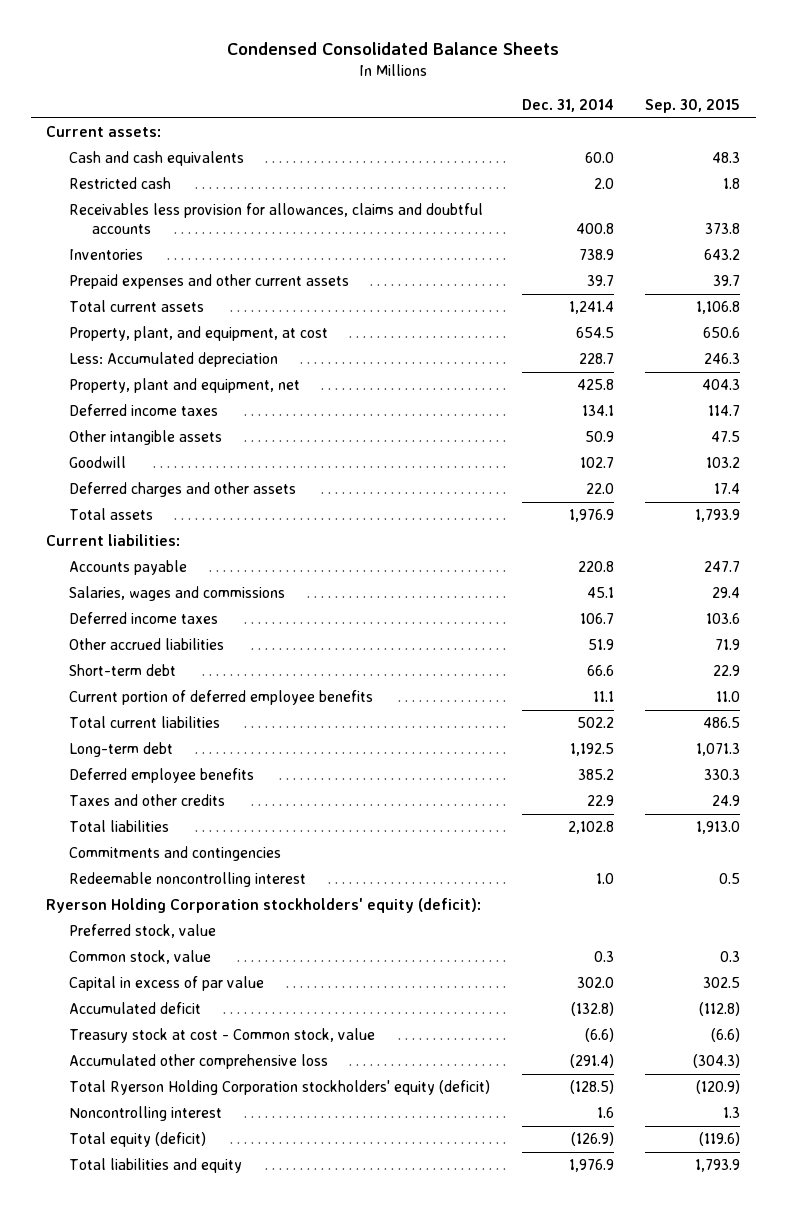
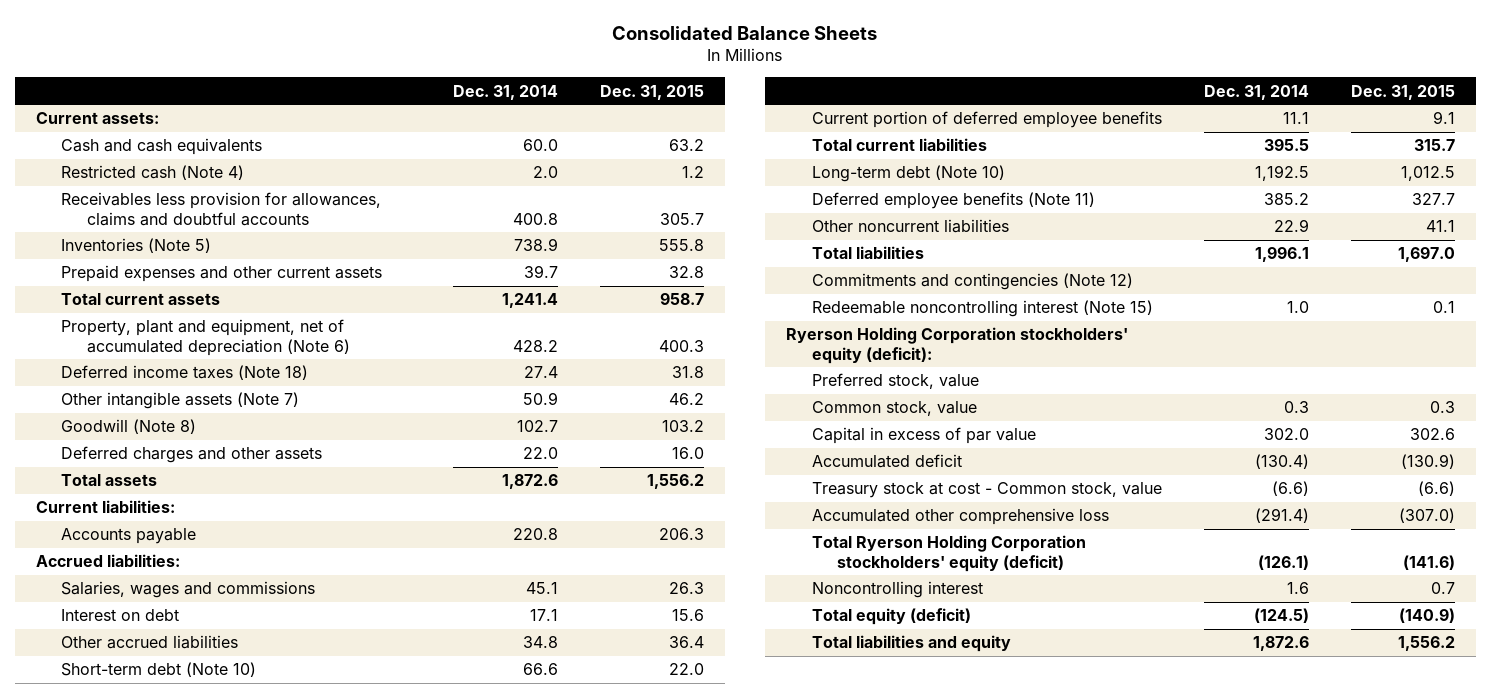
- Condensed Consolidated Balance Sheets
+ Consolidated Balance Sheets
- | Dec. 31, 2014 | Sep. 30, 2015
+ | Dec. 31, 2014 | Dec. 31, 2015
- Restricted cash | 2.0 | 1.8
+ Restricted cash (Note 4) | 2.0 | 1.2
- Inventories | 738.9 | 643.2
+ Inventories (Note 5) | 738.9 | 555.8
- Property, plant, and equipment, at cost | 654.5 | 650.6
- Less: Accumulated depreciation | 228.7 | 246.3
- Property, plant and equipment, net | 425.8 | 404.3
- Deferred income taxes | 134.1 | 114.7
- Other intangible assets | 50.9 | 47.5
- Goodwill | 102.7 | 103.2
+ Property, plant and equipment, net of accumulated depreciation (Note 6) | 428.2 | 400.3
+ Deferred income taxes (Note 18) | 27.4 | 31.8
+ Other intangible assets (Note 7) | 50.9 | 46.2
+ Goodwill (Note 8) | 102.7 | 103.2
- Total assets | 1,976.9 | 1,793.9
+ Total assets | 1,872.6 | 1,556.2
+ Accrued liabilities:
- Deferred income taxes | 106.7 | 103.6
- Other accrued liabilities | 51.9 | 71.9
- Short-term debt | 66.6 | 22.9
+ Interest on debt | 17.1 | 15.6
+ Other accrued liabilities | 34.8 | 36.4
+ Short-term debt (Note 10) | 66.6 | 22.0
- Total current liabilities | 502.2 | 486.5
- Long-term debt | 1,192.5 | 1,071.3
- Deferred employee benefits | 385.2 | 330.3
- Taxes and other credits | 22.9 | 24.9
- Total liabilities | 2,102.8 | 1,913.0
- Commitments and contingencies
- Redeemable noncontrolling interest | 1.0 | 0.5
+ Total current liabilities | 395.5 | 315.7
+ Long-term debt (Note 10) | 1,192.5 | 1,012.5
+ Deferred employee benefits (Note 11) | 385.2 | 327.7
+ Other noncurrent liabilities | 22.9 | 41.1
+ Total liabilities | 1,996.1 | 1,697.0
+ Commitments and contingencies (Note 12)
+ Redeemable noncontrolling interest (Note 15) | 1.0 | 0.1
- Accumulated deficit | (132.8) | (112.8)
+ Accumulated deficit | (130.4) | (130.9)
- Total Ryerson Holding Corporation stockholders' equity (deficit) | (128.5) | (120.9)
+ Total Ryerson Holding Corporation stockholders' equity (deficit) | (126.1) | (141.6)
- Total equity (deficit) | (126.9) | (119.6)
- Total liabilities and equity | 1,976.9 | 1,793.9
+ Total equity (deficit) | (124.5) | (140.9)
+ Total liabilities and equity | 1,872.6 | 1,556.2

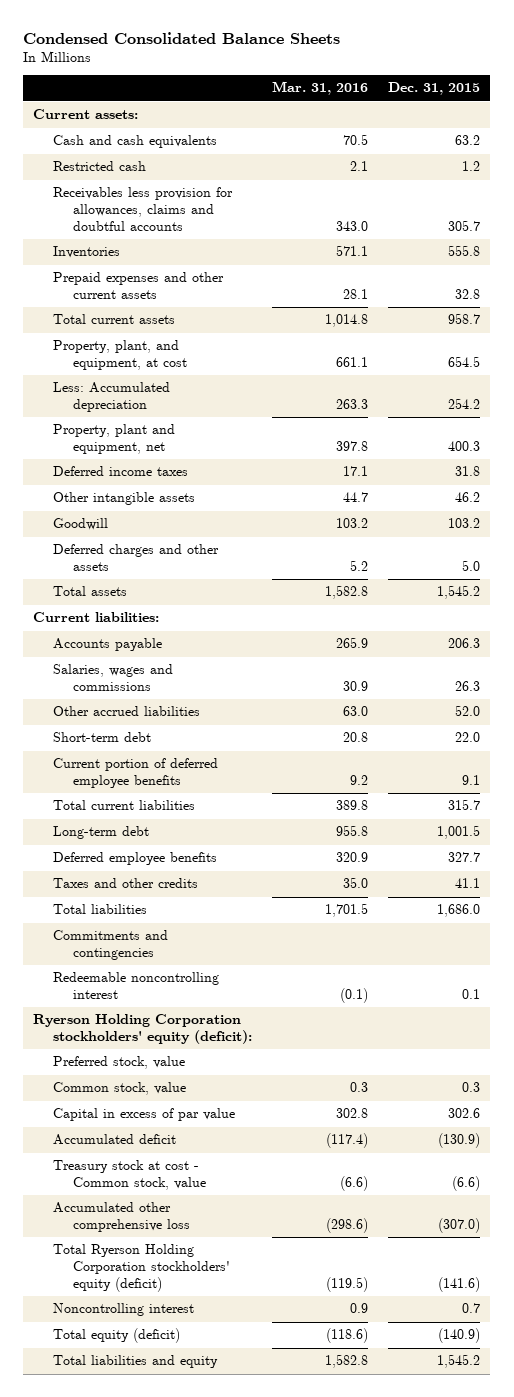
- Consolidated Balance Sheets
+ Condensed Consolidated Balance Sheets
- | Dec. 31, 2014 | Dec. 31, 2015
+ | Mar. 31, 2016 | Dec. 31, 2015
- Restricted cash (Note 4) | 2.0 | 1.2
+ Restricted cash | 2.1 | 1.2
- Inventories (Note 5) | 738.9 | 555.8
+ Inventories | 571.1 | 555.8
- Property, plant and equipment, net of accumulated depreciation (Note 6) | 428.2 | 400.3
- Deferred income taxes (Note 18) | 27.4 | 31.8
- Other intangible assets (Note 7) | 50.9 | 46.2
- Goodwill (Note 8) | 102.7 | 103.2
- Deferred charges and other assets | 22.0 | 16.0
- Total assets | 1,872.6 | 1,556.2
+ Property, plant, and equipment, at cost | 661.1 | 654.5
+ Less: Accumulated depreciation | 263.3 | 254.2
+ Property, plant and equipment, net | 397.8 | 400.3
+ Deferred income taxes | 17.1 | 31.8
+ Other intangible assets | 44.7 | 46.2
+ Goodwill | 103.2 | 103.2
+ Deferred charges and other assets | 5.2 | 5.0
+ Total assets | 1,582.8 | 1,545.2
- Accrued liabilities:
- Interest on debt | 17.1 | 15.6
- Other accrued liabilities | 34.8 | 36.4
- Short-term debt (Note 10) | 66.6 | 22.0
+ Other accrued liabilities | 63.0 | 52.0
+ Short-term debt | 20.8 | 22.0
- Long-term debt (Note 10) | 1,192.5 | 1,012.5
- Deferred employee benefits (Note 11) | 385.2 | 327.7
- Other noncurrent liabilities | 22.9 | 41.1
- Total liabilities | 1,996.1 | 1,697.0
- Commitments and contingencies (Note 12)
- Redeemable noncontrolling interest (Note 15) | 1.0 | 0.1
+ Long-term debt | 955.8 | 1,001.5
+ Deferred employee benefits | 320.9 | 327.7
+ Taxes and other credits | 35.0 | 41.1
+ Total liabilities | 1,701.5 | 1,686.0
+ Commitments and contingencies
+ Redeemable noncontrolling interest | (0.1) | 0.1
- Total liabilities and equity | 1,872.6 | 1,556.2
+ Total liabilities and equity | 1,582.8 | 1,545.2

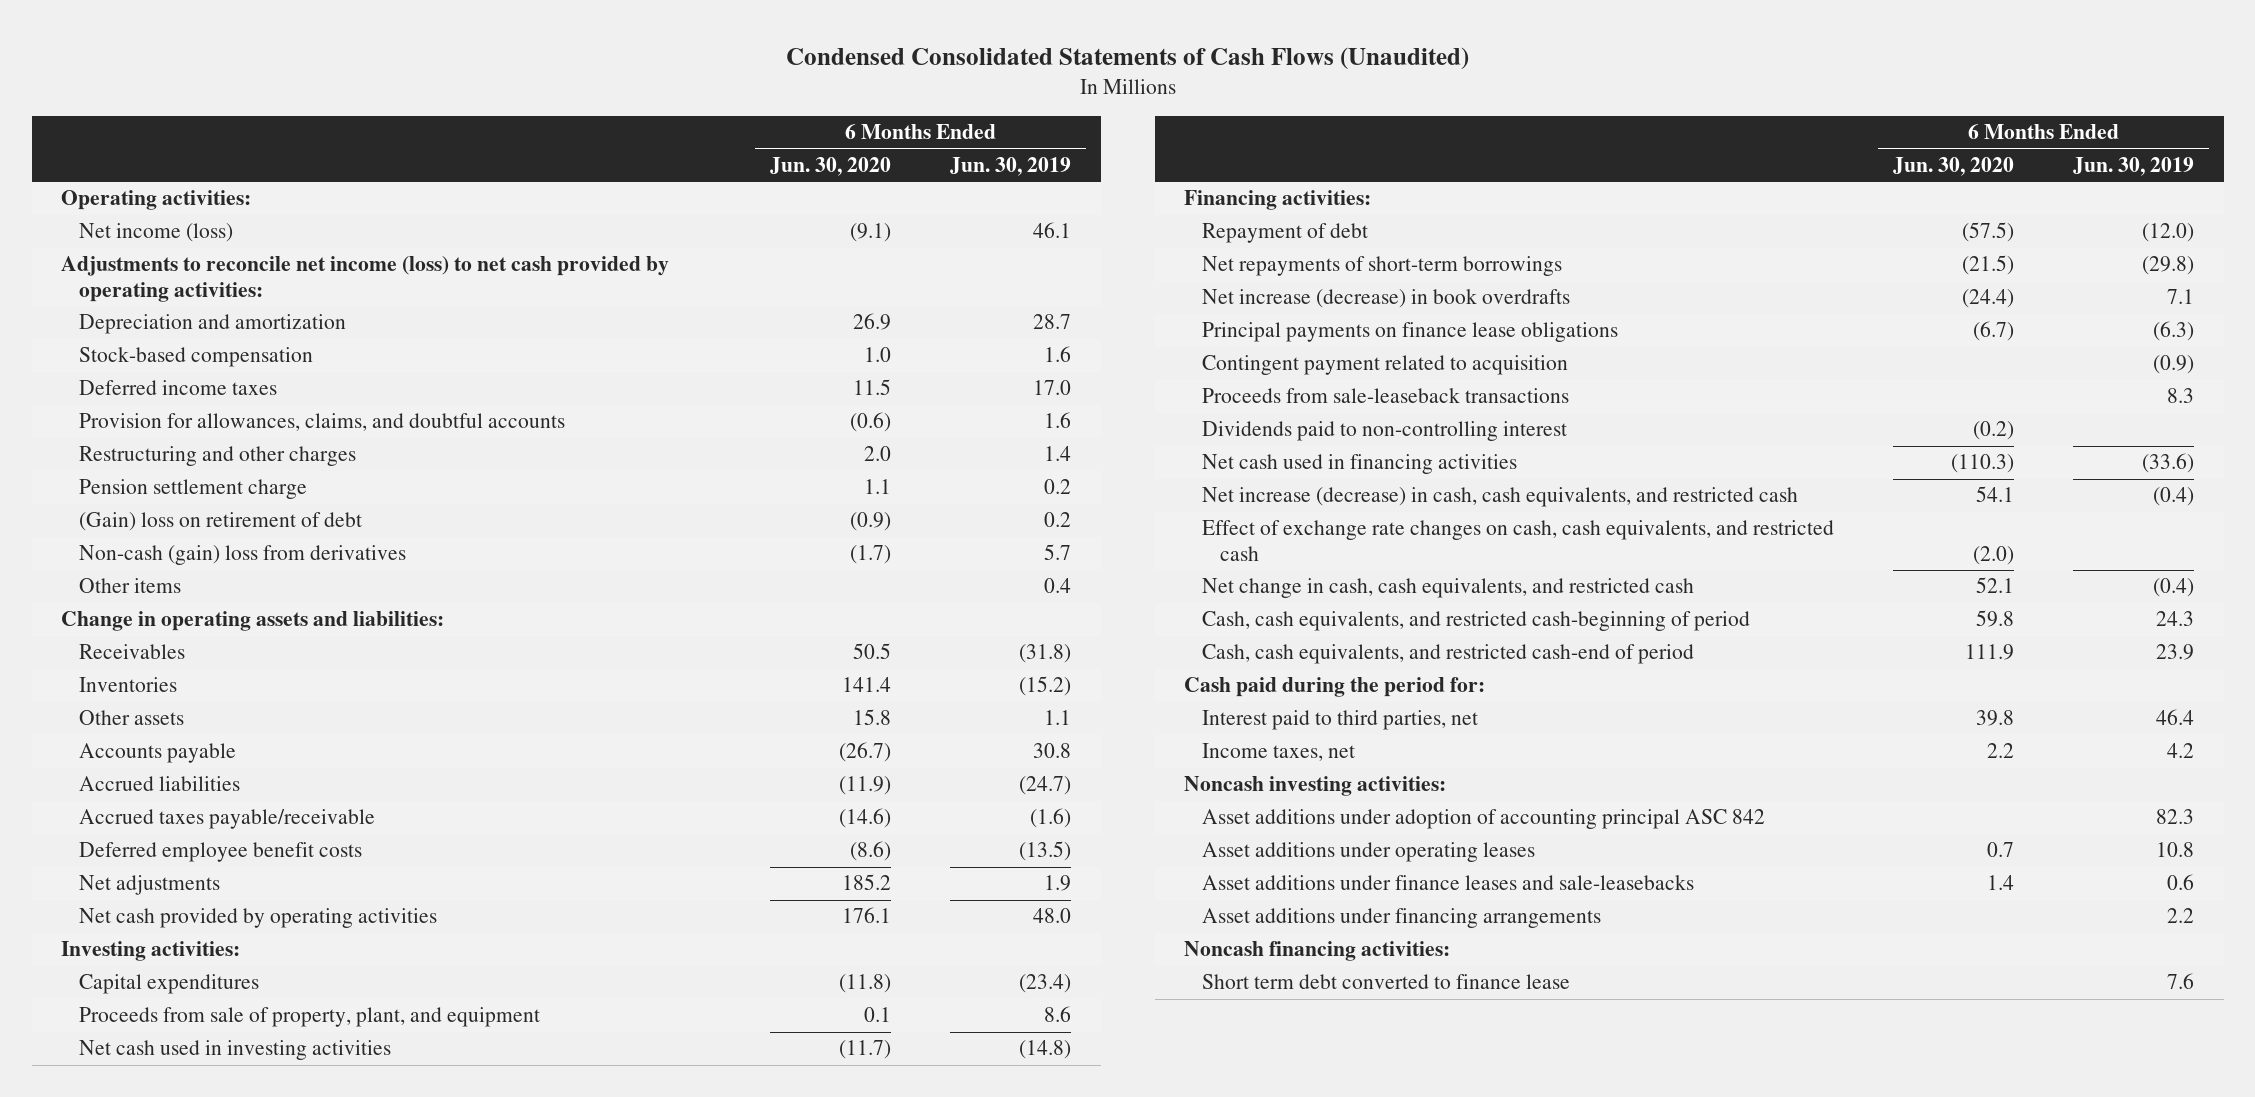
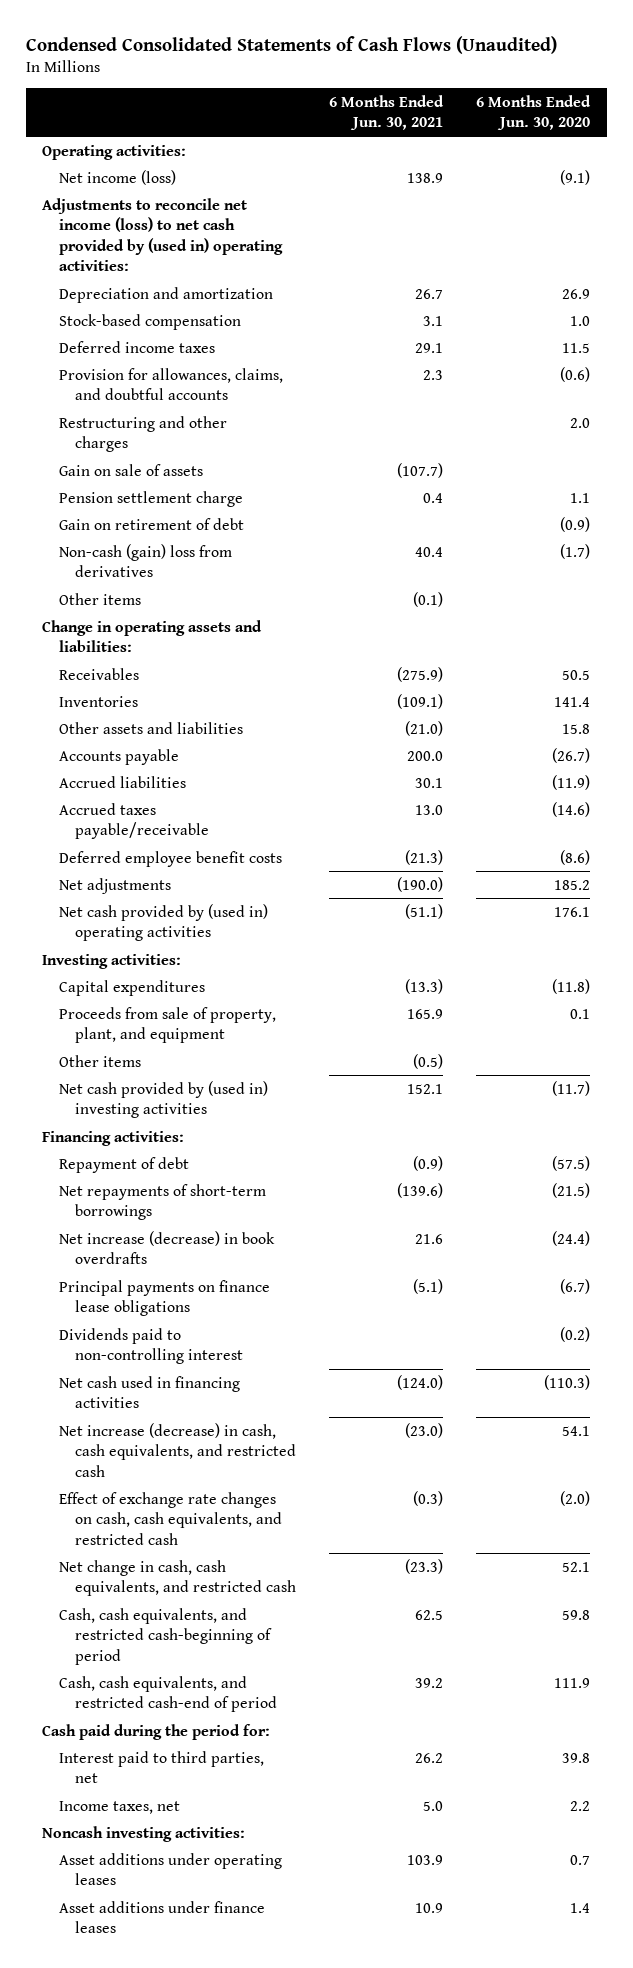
- | 6 Months Ended Jun. 30, 2020 | 6 Months Ended Jun. 30, 2019
+ | 6 Months Ended Jun. 30, 2021 | 6 Months Ended Jun. 30, 2020
- Adjustments to reconcile net income (loss) to net cash provided by operating activities:
+ Adjustments to reconcile net income (loss) to net cash provided by (used in) operating activities:
+ Gain on sale of assets | (107.7) |
- (Gain) loss on retirement of debt | (0.9) | 0.2
+ Gain on retirement of debt | | (0.9)
- Other assets | 15.8 | 1.1
+ Other assets and liabilities | (21.0) | 15.8
- Net cash provided by operating activities | 176.1 | 48.0
+ Net cash provided by (used in) operating activities | (51.1) | 176.1
- Net cash used in investing activities | (11.7) | (14.8)
+ Other items | (0.5) |
+ Net cash provided by (used in) investing activities | 152.1 | (11.7)
- Contingent payment related to acquisition | | (0.9)
- Proceeds from sale-leaseback transactions | | 8.3
- Asset additions under adoption of accounting principal ASC 842 | | 82.3
- Asset additions under finance leases and sale-leasebacks | 1.4 | 0.6
- Asset additions under financing arrangements | | 2.2
- Noncash financing activities:
- Short term debt converted to finance lease | | 7.6
+ Asset additions under finance leases | 10.9 | 1.4

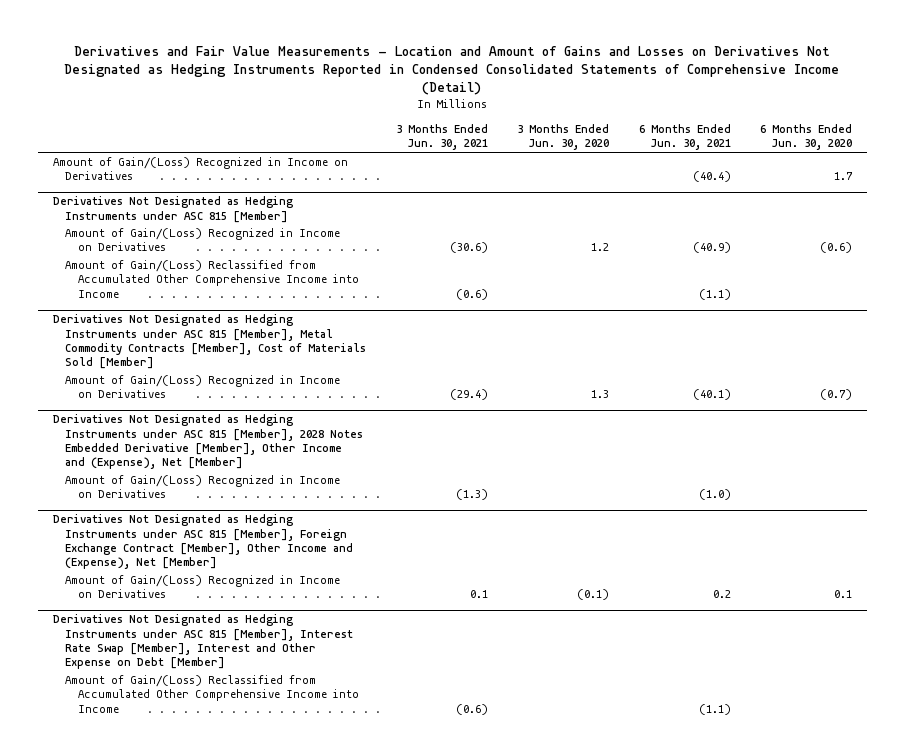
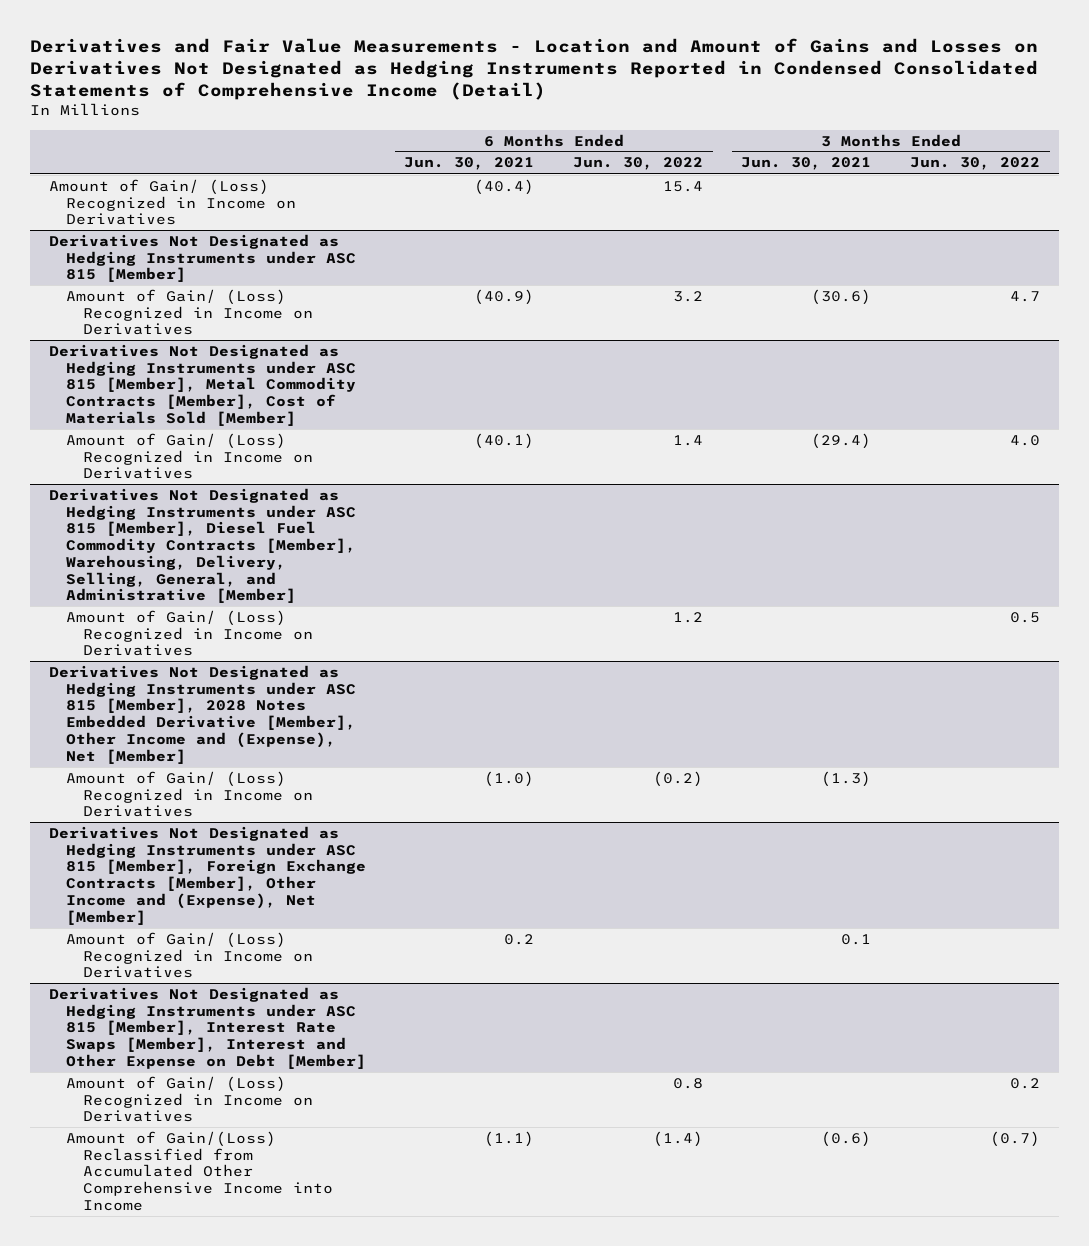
- | 3 Months Ended Jun. 30, 2021 | 3 Months Ended Jun. 30, 2020 | 6 Months Ended Jun. 30, 2021 | 6 Months Ended Jun. 30, 2020
+ | 6 Months Ended Jun. 30, 2021 | 6 Months Ended Jun. 30, 2022 | 3 Months Ended Jun. 30, 2021 | 3 Months Ended Jun. 30, 2022
- Amount of Gain/(Loss) Recognized in Income on Derivatives | | | (40.4) | 1.7
+ Amount of Gain/ (Loss) Recognized in Income on Derivatives | (40.4) | 15.4 | |
@ Derivatives Not Designated as Hedging Instruments under ASC 815 [Member]
- Amount of Gain/(Loss) Recognized in Income on Derivatives | (30.6) | 1.2 | (40.9) | (0.6)
- Amount of Gain/(Loss) Reclassified from Accumulated Other Comprehensive Income into Income | (0.6) | | (1.1) |
+ Amount of Gain/ (Loss) Recognized in Income on Derivatives | (40.9) | 3.2 | (30.6) | 4.7
@ Derivatives Not Designated as Hedging Instruments under ASC 815 [Member], Metal Commodity Contracts [Member], Cost of Materials Sold [Member]
- Amount of Gain/(Loss) Recognized in Income on Derivatives | (29.4) | 1.3 | (40.1) | (0.7)
+ Amount of Gain/ (Loss) Recognized in Income on Derivatives | (40.1) | 1.4 | (29.4) | 4.0
+ Derivatives Not Designated as Hedging Instruments under ASC 815 [Member], Diesel Fuel Commodity Contracts [Member], Warehousing, Delivery, Selling, General, and Administrative [Member]
+ Amount of Gain/ (Loss) Recognized in Income on Derivatives | | 1.2 | | 0.5
@ Derivatives Not Designated as Hedging Instruments under ASC 815 [Member], 2028 Notes Embedded Derivative [Member], Other Income and (Expense), Net [Member]
- Amount of Gain/(Loss) Recognized in Income on Derivatives | (1.3) | | (1.0) |
- Derivatives Not Designated as Hedging Instruments under ASC 815 [Member], Foreign Exchange Contract [Member], Other Income and (Expense), Net [Member]
- Amount of Gain/(Loss) Recognized in Income on Derivatives | 0.1 | (0.1) | 0.2 | 0.1
- Derivatives Not Designated as Hedging Instruments under ASC 815 [Member], Interest Rate Swap [Member], Interest and Other Expense on Debt [Member]
@ Derivatives Not Designated as Hedging Instruments under ASC 815 [Member], 2028 Notes Embedded Derivative [Member], Other Income and (Expense), Net [Member]
+ Amount of Gain/ (Loss) Recognized in Income on Derivatives | (1.0) | (0.2) | (1.3) |
+ Derivatives Not Designated as Hedging Instruments under ASC 815 [Member], Foreign Exchange Contracts [Member], Other Income and (Expense), Net [Member]
+ Amount of Gain/ (Loss) Recognized in Income on Derivatives | 0.2 | | 0.1 |
+ Derivatives Not Designated as Hedging Instruments under ASC 815 [Member], Interest Rate Swaps [Member], Interest and Other Expense on Debt [Member]
+ Amount of Gain/ (Loss) Recognized in Income on Derivatives | | 0.8 | | 0.2

